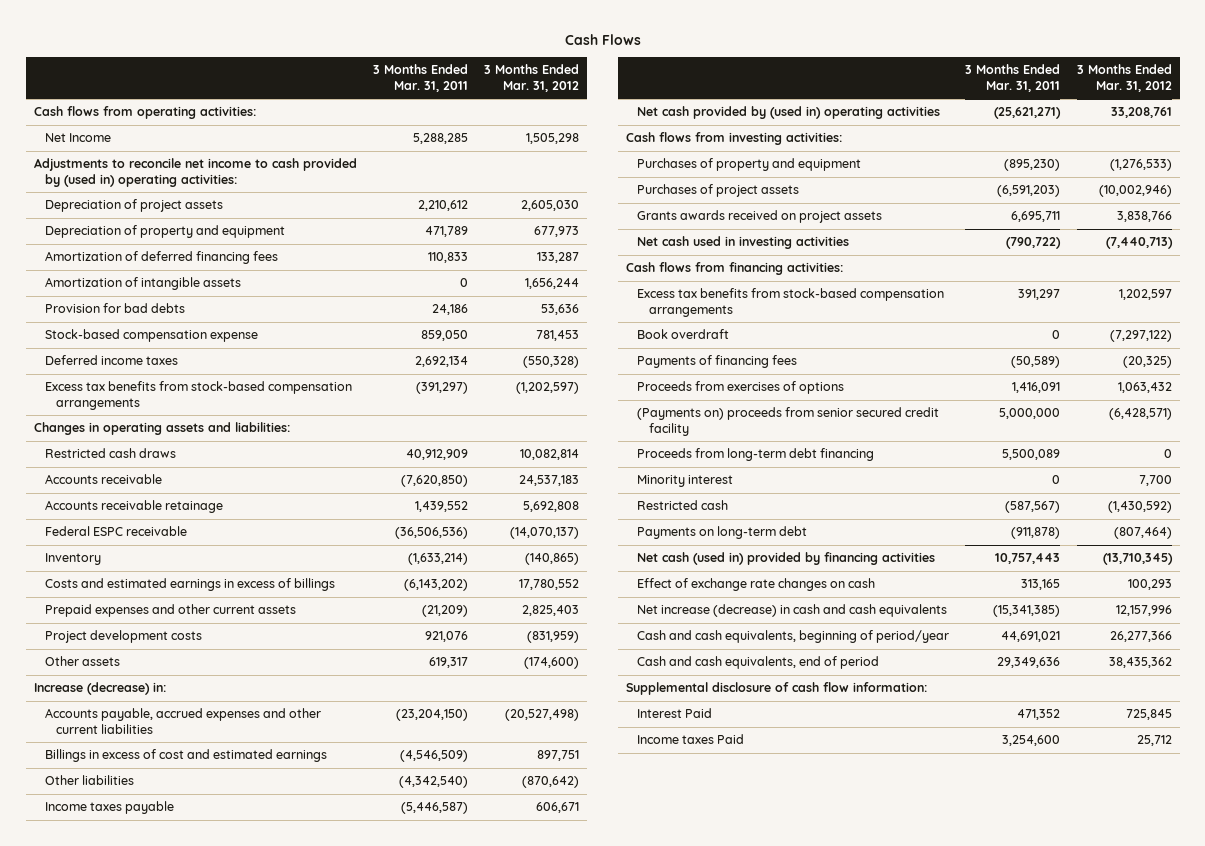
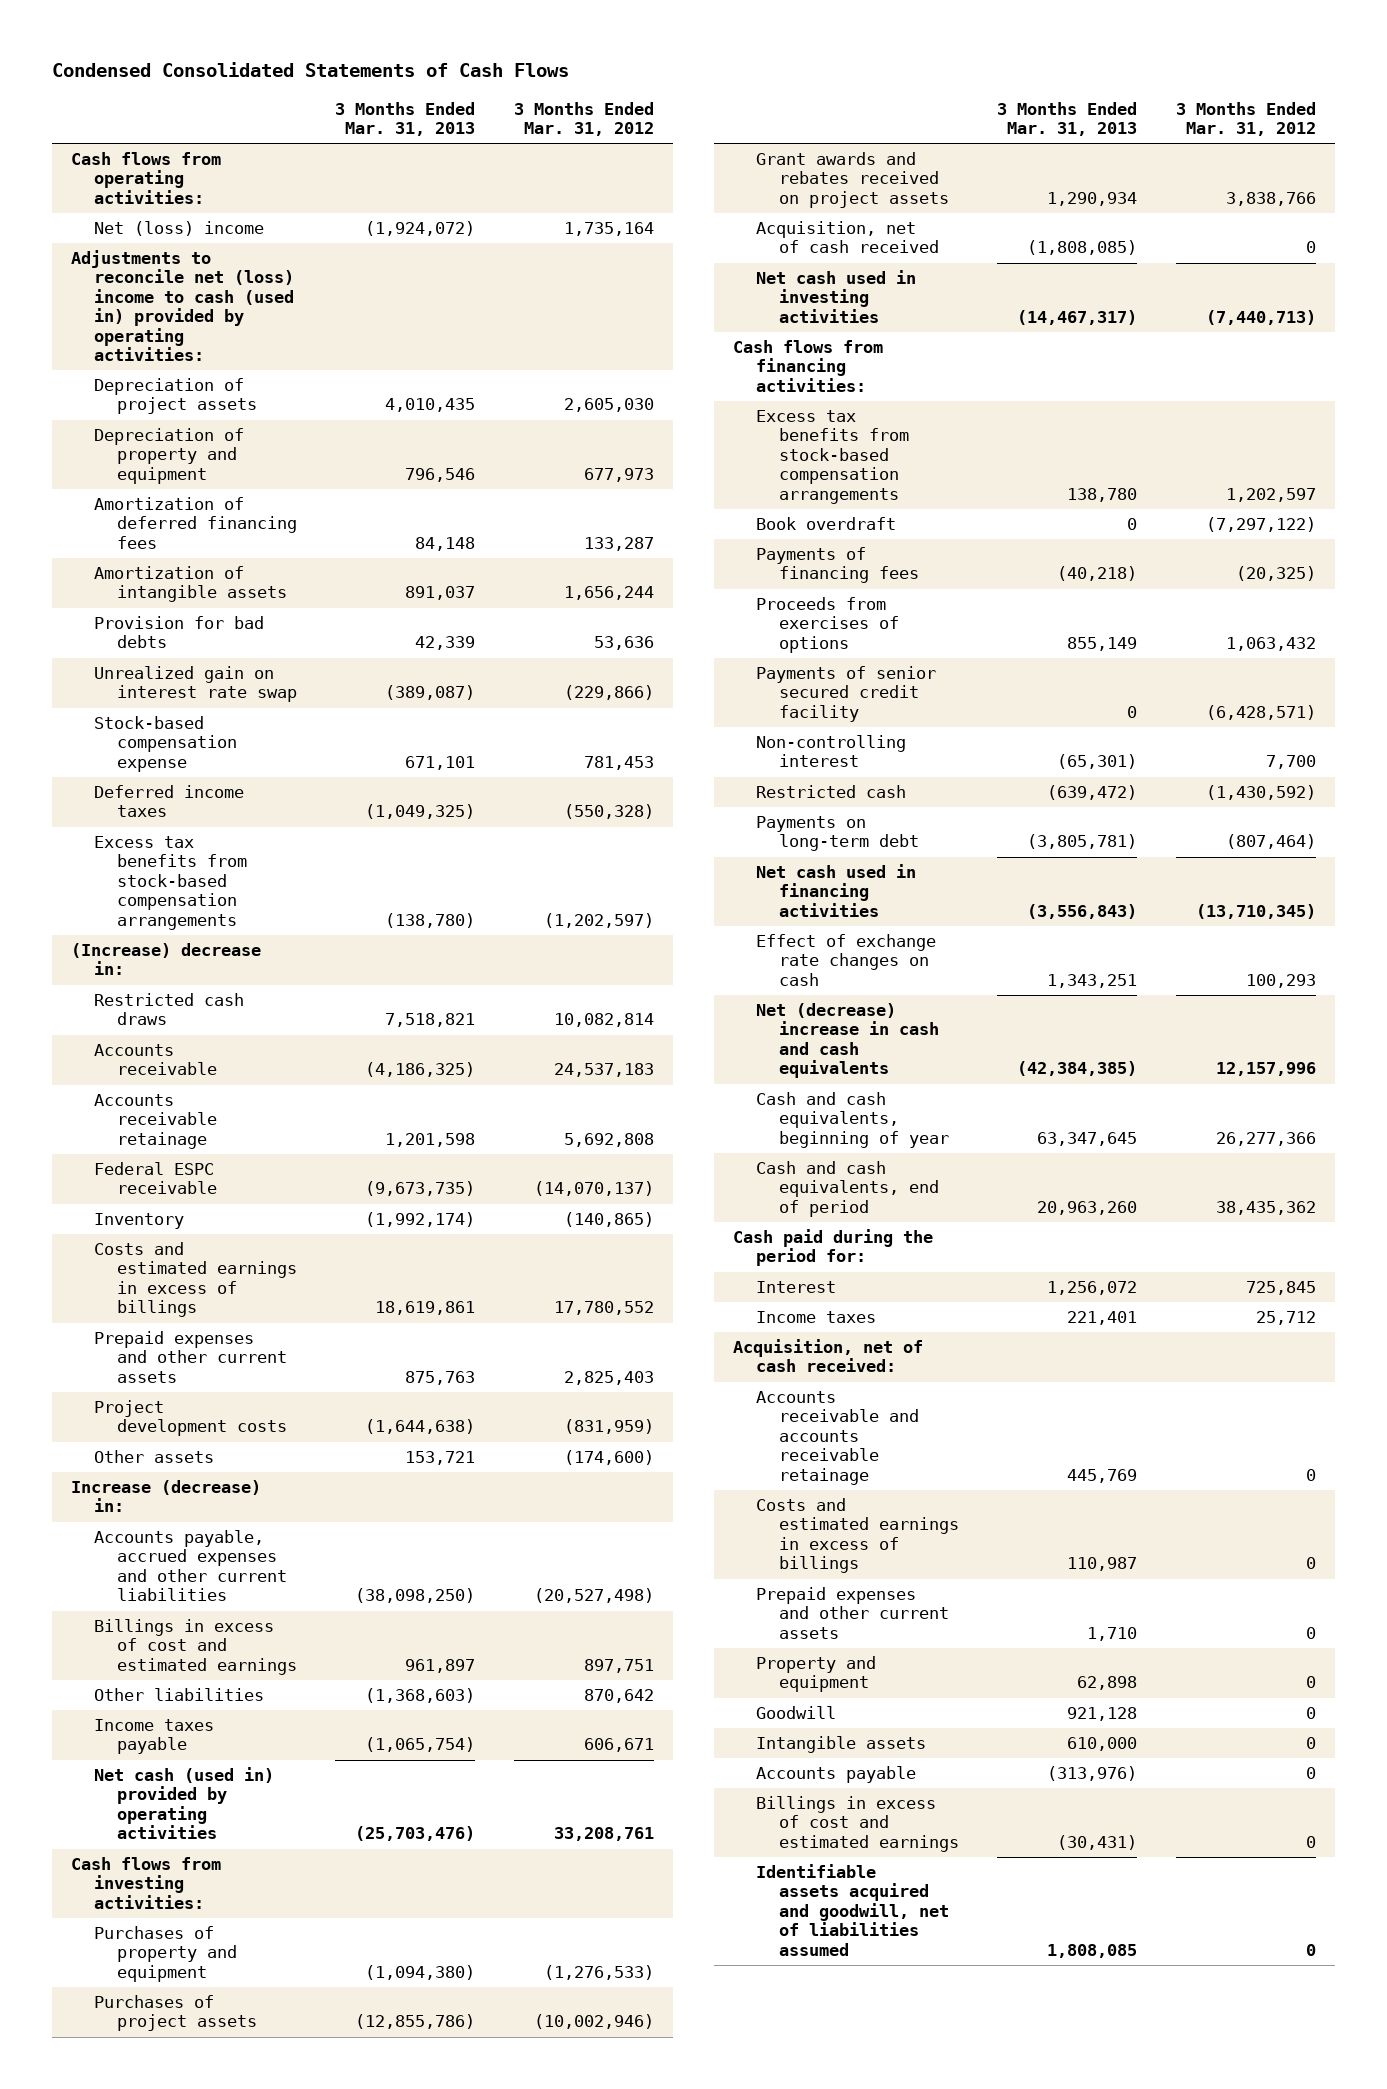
- Cash Flows
+ Condensed Consolidated Statements of Cash Flows
- | 3 Months Ended Mar. 31, 2011 | 3 Months Ended Mar. 31, 2012
+ | 3 Months Ended Mar. 31, 2013 | 3 Months Ended Mar. 31, 2012
- Net Income | 5,288,285 | 1,505,298
- Adjustments to reconcile net income to cash provided by (used in) operating activities:
+ Net (loss) income | (1,924,072) | 1,735,164
+ Adjustments to reconcile net (loss) income to cash (used in) provided by operating activities:
+ Unrealized gain on interest rate swap | (389,087) | (229,866)
- Changes in operating assets and liabilities:
+ (Increase) decrease in:
- Other liabilities | (4,342,540) | (870,642)
+ Other liabilities | (1,368,603) | 870,642
- Net cash provided by (used in) operating activities | (25,621,271) | 33,208,761
+ Net cash (used in) provided by operating activities | (25,703,476) | 33,208,761
- Grants awards received on project assets | 6,695,711 | 3,838,766
+ Grant awards and rebates received on project assets | 1,290,934 | 3,838,766
+ Acquisition, net of cash received | (1,808,085) | 0
- (Payments on) proceeds from senior secured credit facility | 5,000,000 | (6,428,571)
- Proceeds from long-term debt financing | 5,500,089 | 0
- Minority interest | 0 | 7,700
+ Payments of senior secured credit facility | 0 | (6,428,571)
+ Non-controlling interest | (65,301) | 7,700
- Net cash (used in) provided by financing activities | 10,757,443 | (13,710,345)
+ Net cash used in financing activities | (3,556,843) | (13,710,345)
- Net increase (decrease) in cash and cash equivalents | (15,341,385) | 12,157,996
- Cash and cash equivalents, beginning of period/year | 44,691,021 | 26,277,366
+ Net (decrease) increase in cash and cash equivalents | (42,384,385) | 12,157,996
+ Cash and cash equivalents, beginning of year | 63,347,645 | 26,277,366
- Supplemental disclosure of cash flow information:
- Interest Paid | 471,352 | 725,845
- Income taxes Paid | 3,254,600 | 25,712
+ Cash paid during the period for:
+ Interest | 1,256,072 | 725,845
+ Income taxes | 221,401 | 25,712
+ Acquisition, net of cash received:
+ Accounts receivable and accounts receivable retainage | 445,769 | 0
+ Costs and estimated earnings in excess of billings | 110,987 | 0
+ Prepaid expenses and other current assets | 1,710 | 0
+ Property and equipment | 62,898 | 0
+ Goodwill | 921,128 | 0
+ Intangible assets | 610,000 | 0
+ Accounts payable | (313,976) | 0
+ Billings in excess of cost and estimated earnings | (30,431) | 0
+ Identifiable assets acquired and goodwill, net of liabilities assumed | 1,808,085 | 0

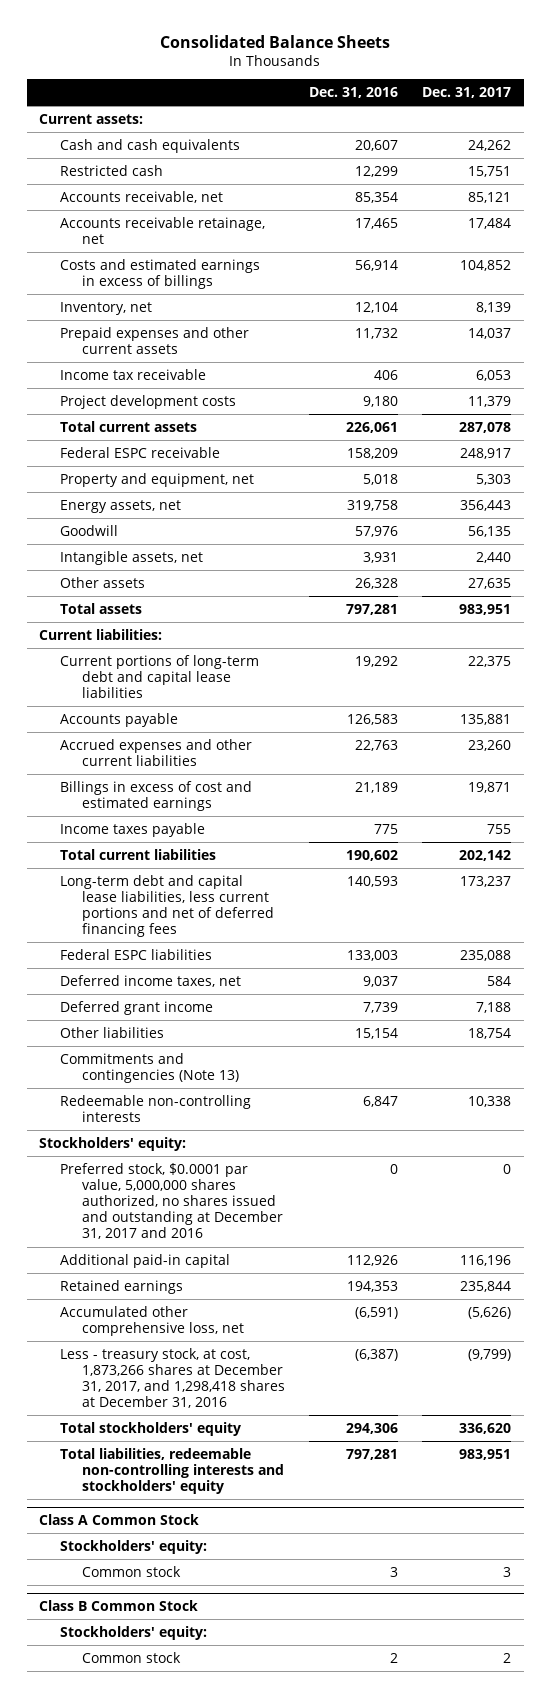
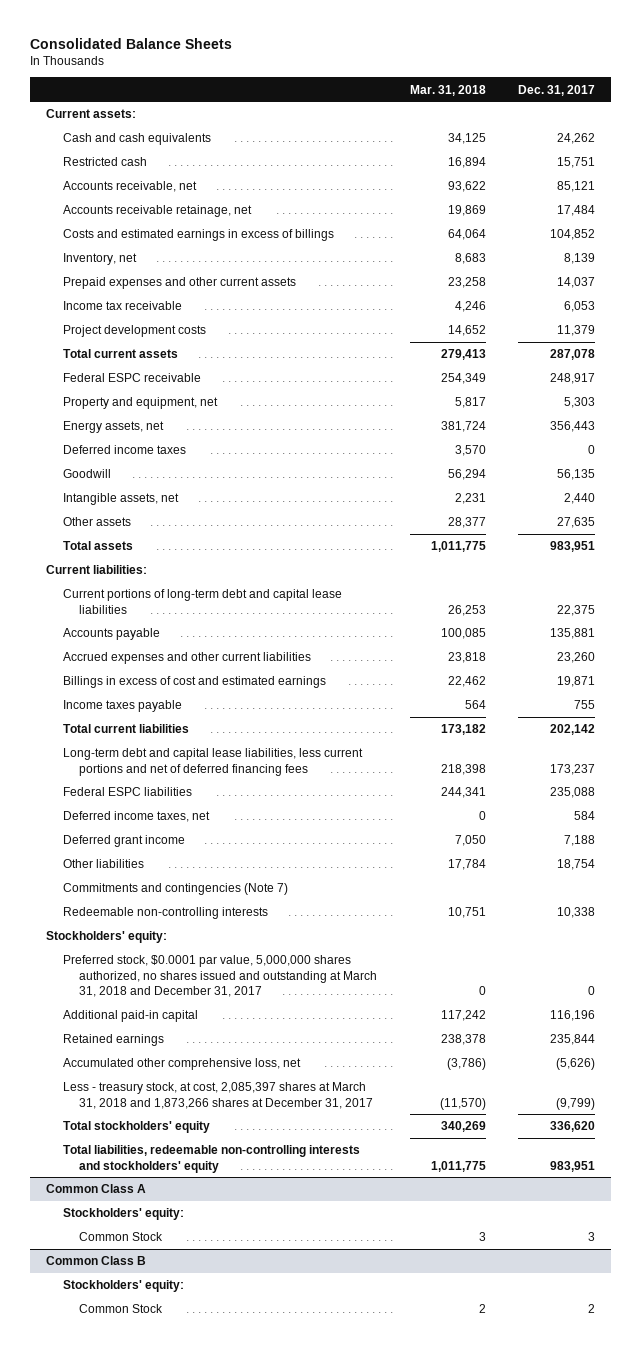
- | Dec. 31, 2016 | Dec. 31, 2017
+ | Mar. 31, 2018 | Dec. 31, 2017
+ Deferred income taxes | 3,570 | 0
- Commitments and contingencies (Note 13)
+ Commitments and contingencies (Note 7)
- Preferred stock, $0.0001 par value, 5,000,000 shares authorized, no shares issued and outstanding at December 31, 2017 and 2016 | 0 | 0
+ Preferred stock, $0.0001 par value, 5,000,000 shares authorized, no shares issued and outstanding at March 31, 2018 and December 31, 2017 | 0 | 0
- Less - treasury stock, at cost, 1,873,266 shares at December 31, 2017, and 1,298,418 shares at December 31, 2016 | (6,387) | (9,799)
+ Less - treasury stock, at cost, 2,085,397 shares at March 31, 2018 and 1,873,266 shares at December 31, 2017 | (11,570) | (9,799)
- Class A Common Stock
+ Common Class A
- Common stock | 3 | 3
- Class B Common Stock
+ Common Stock | 3 | 3
+ Common Class B
- Common stock | 2 | 2
+ Common Stock | 2 | 2

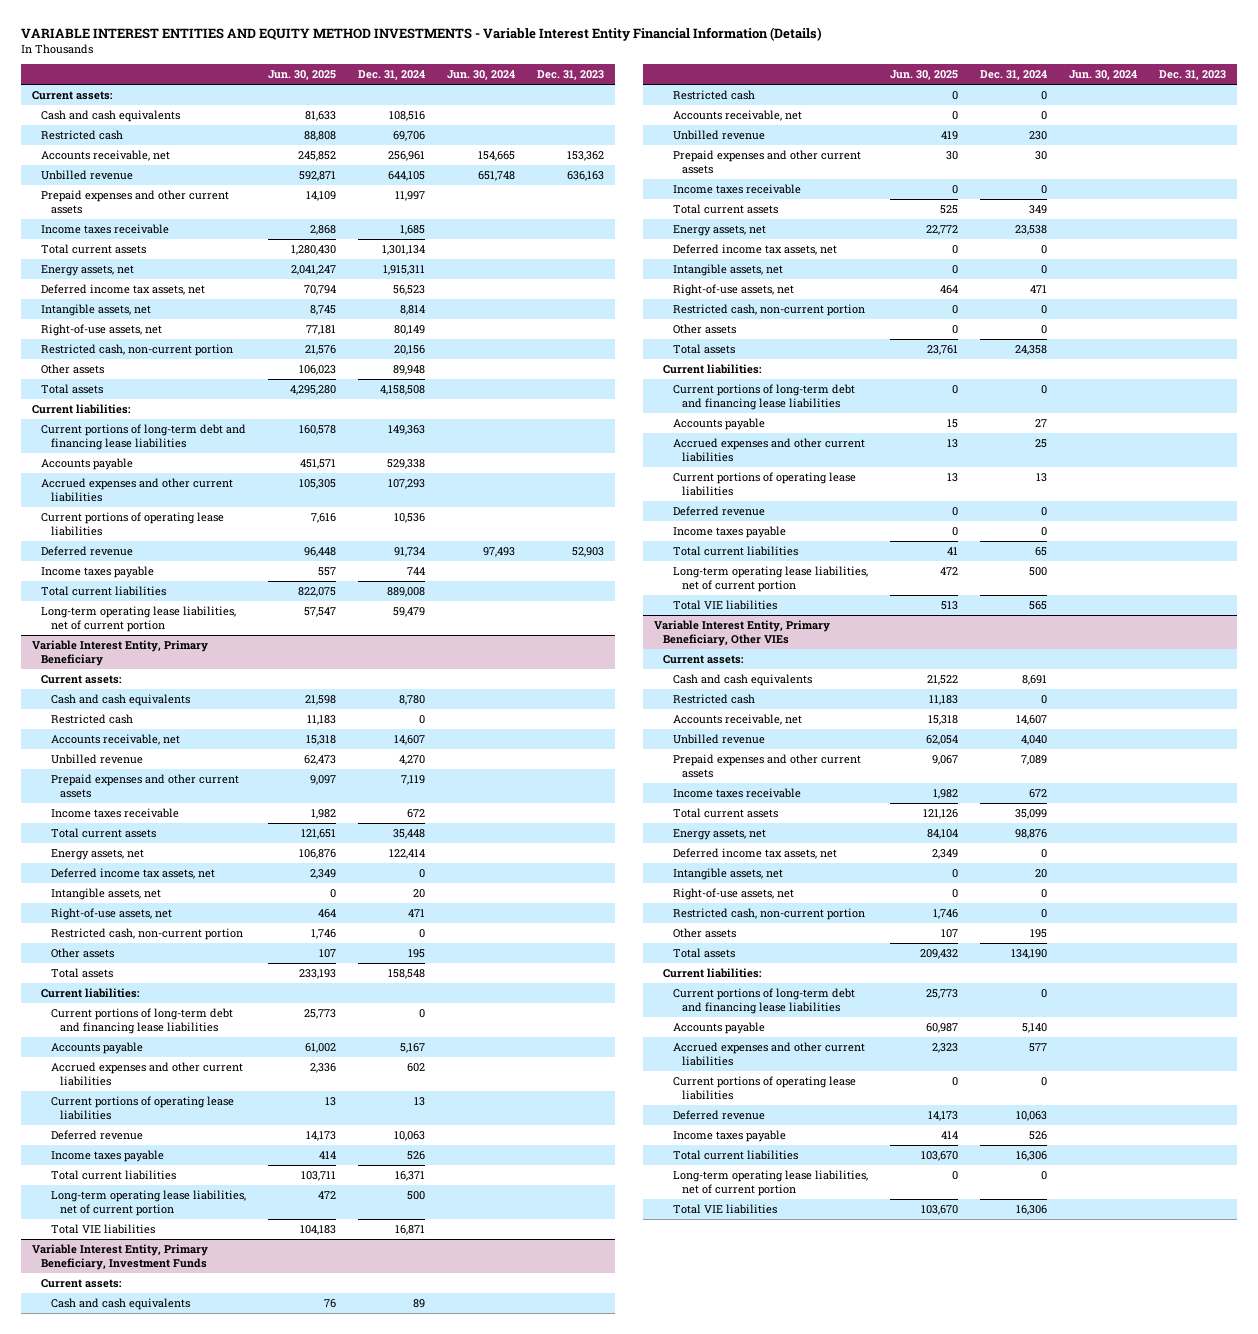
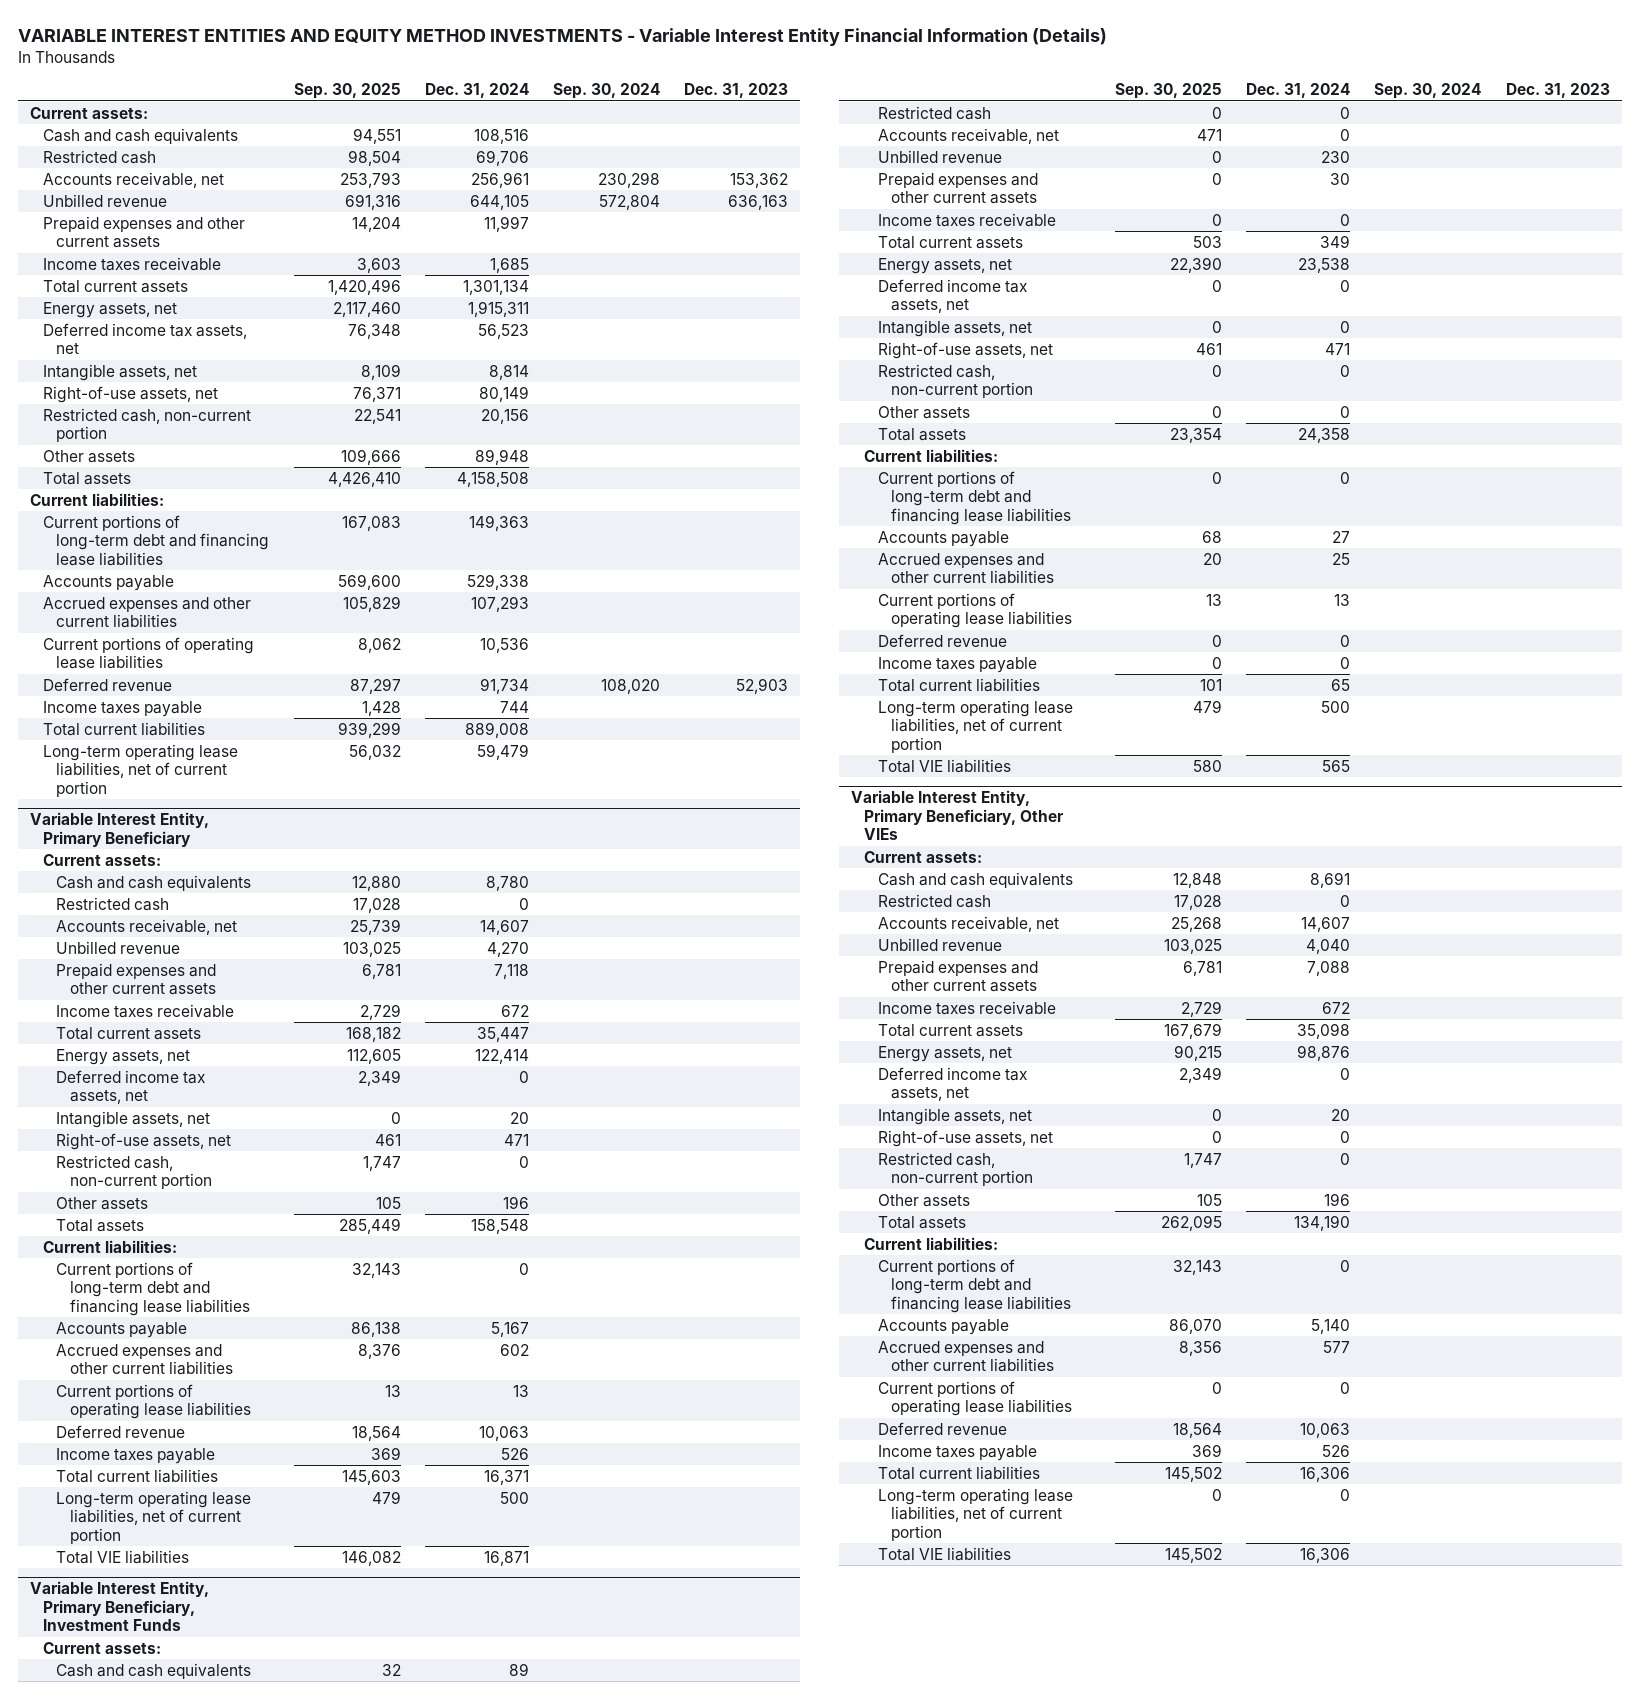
- | Jun. 30, 2025 | Dec. 31, 2024 | Jun. 30, 2024 | Dec. 31, 2023
+ | Sep. 30, 2025 | Dec. 31, 2024 | Sep. 30, 2024 | Dec. 31, 2023
@ Variable Interest Entity, Primary Beneficiary
- Prepaid expenses and other current assets | 9,097 | 7,119 | |
+ Prepaid expenses and other current assets | 6,781 | 7,118 | |
- Total current assets | 121,651 | 35,448 | |
+ Total current assets | 168,182 | 35,447 | |
- Other assets | 107 | 195 | |
+ Other assets | 105 | 196 | |
@ Variable Interest Entity, Primary Beneficiary, Other VIEs
- Prepaid expenses and other current assets | 9,067 | 7,089 | |
+ Prepaid expenses and other current assets | 6,781 | 7,088 | |
- Total current assets | 121,126 | 35,099 | |
+ Total current assets | 167,679 | 35,098 | |
- Other assets | 107 | 195 | |
+ Other assets | 105 | 196 | |

